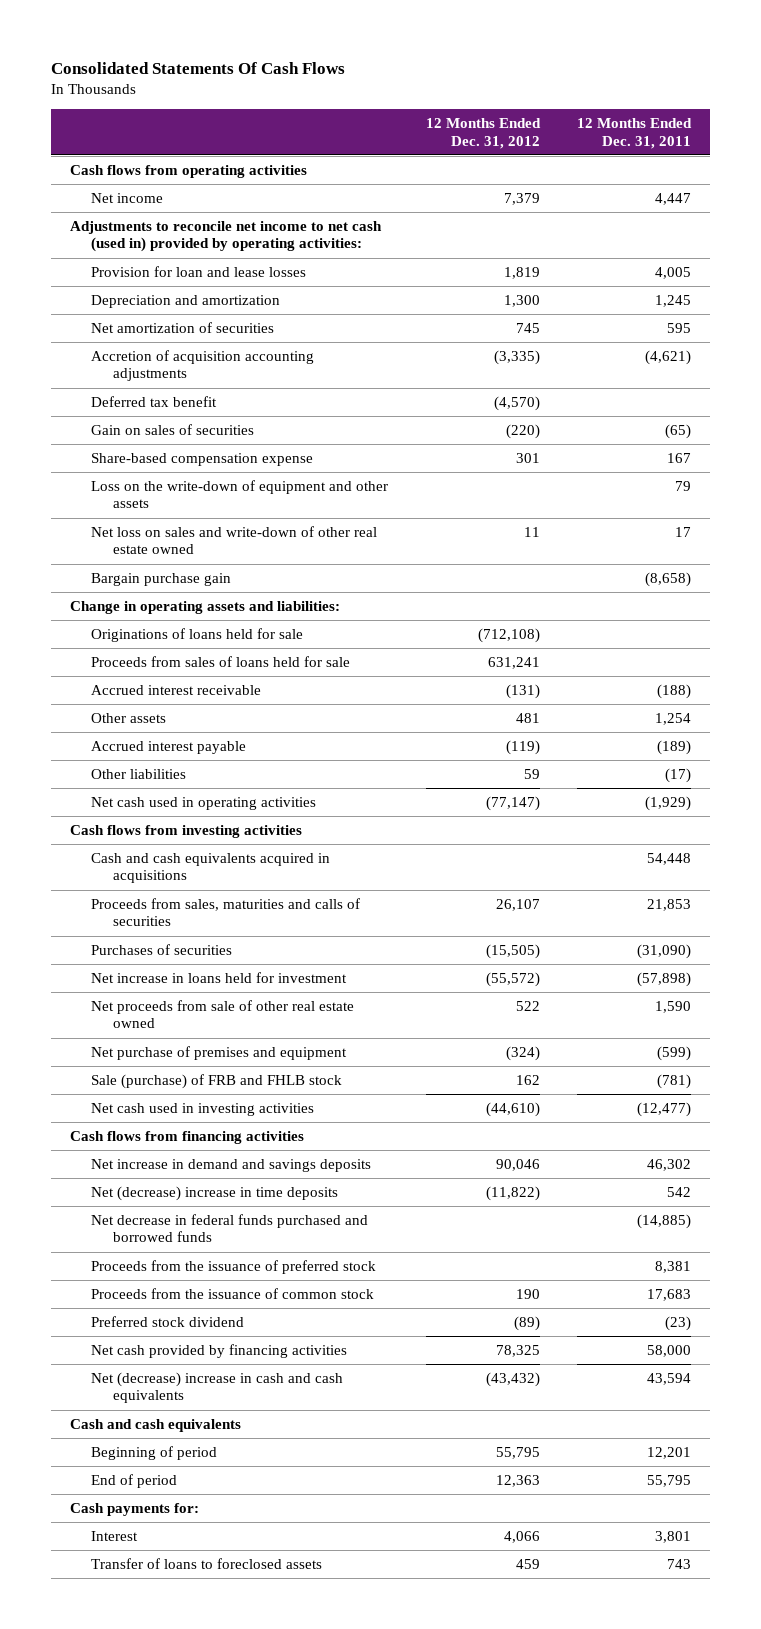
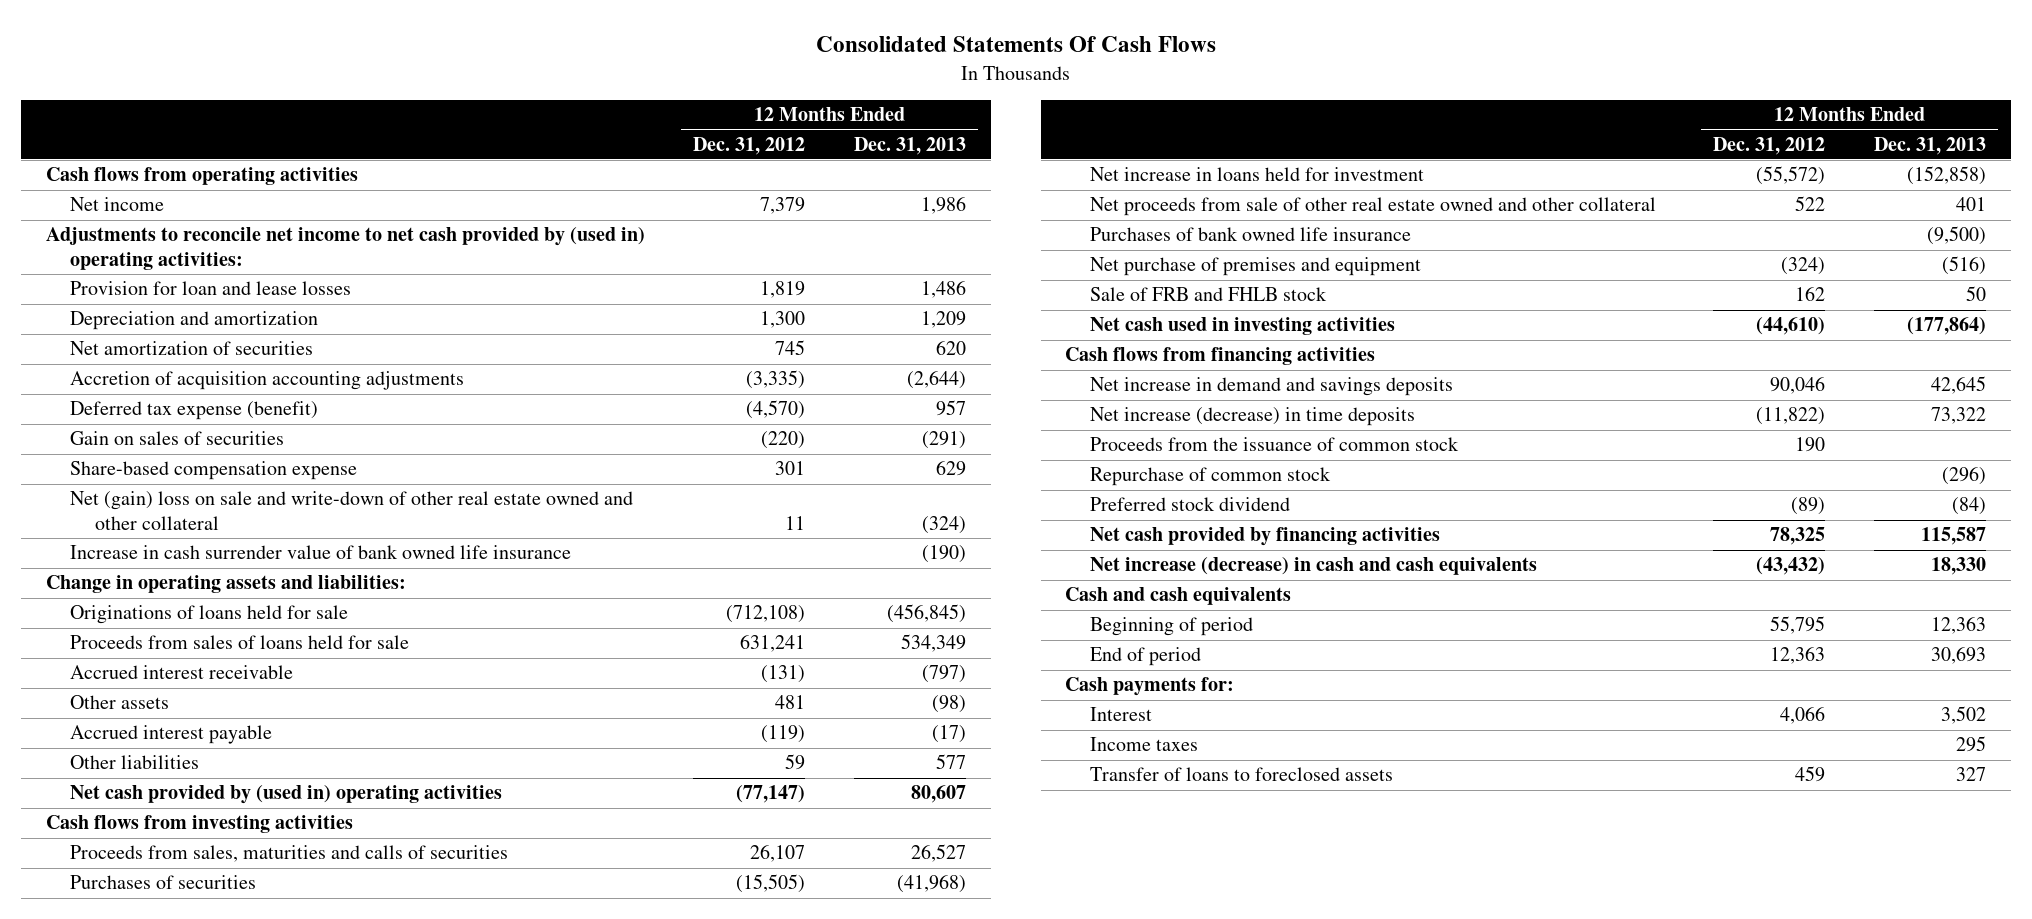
- | 12 Months Ended Dec. 31, 2012 | 12 Months Ended Dec. 31, 2011
+ | 12 Months Ended Dec. 31, 2012 | 12 Months Ended Dec. 31, 2013
- Adjustments to reconcile net income to net cash (used in) provided by operating activities:
+ Adjustments to reconcile net income to net cash provided by (used in) operating activities:
- Deferred tax benefit | (4,570) |
+ Deferred tax expense (benefit) | (4,570) | 957
- Loss on the write-down of equipment and other assets | | 79
- Net loss on sales and write-down of other real estate owned | 11 | 17
- Bargain purchase gain | | (8,658)
+ Net (gain) loss on sale and write-down of other real estate owned and other collateral | 11 | (324)
+ Increase in cash surrender value of bank owned life insurance | | (190)
- Net cash used in operating activities | (77,147) | (1,929)
+ Net cash provided by (used in) operating activities | (77,147) | 80,607
- Cash and cash equivalents acquired in acquisitions | | 54,448
- Net proceeds from sale of other real estate owned | 522 | 1,590
+ Net proceeds from sale of other real estate owned and other collateral | 522 | 401
+ Purchases of bank owned life insurance | | (9,500)
- Sale (purchase) of FRB and FHLB stock | 162 | (781)
+ Sale of FRB and FHLB stock | 162 | 50
- Net (decrease) increase in time deposits | (11,822) | 542
- Net decrease in federal funds purchased and borrowed funds | | (14,885)
- Proceeds from the issuance of preferred stock | | 8,381
+ Net increase (decrease) in time deposits | (11,822) | 73,322
+ Repurchase of common stock | | (296)
- Net (decrease) increase in cash and cash equivalents | (43,432) | 43,594
+ Net increase (decrease) in cash and cash equivalents | (43,432) | 18,330
+ Income taxes | | 295

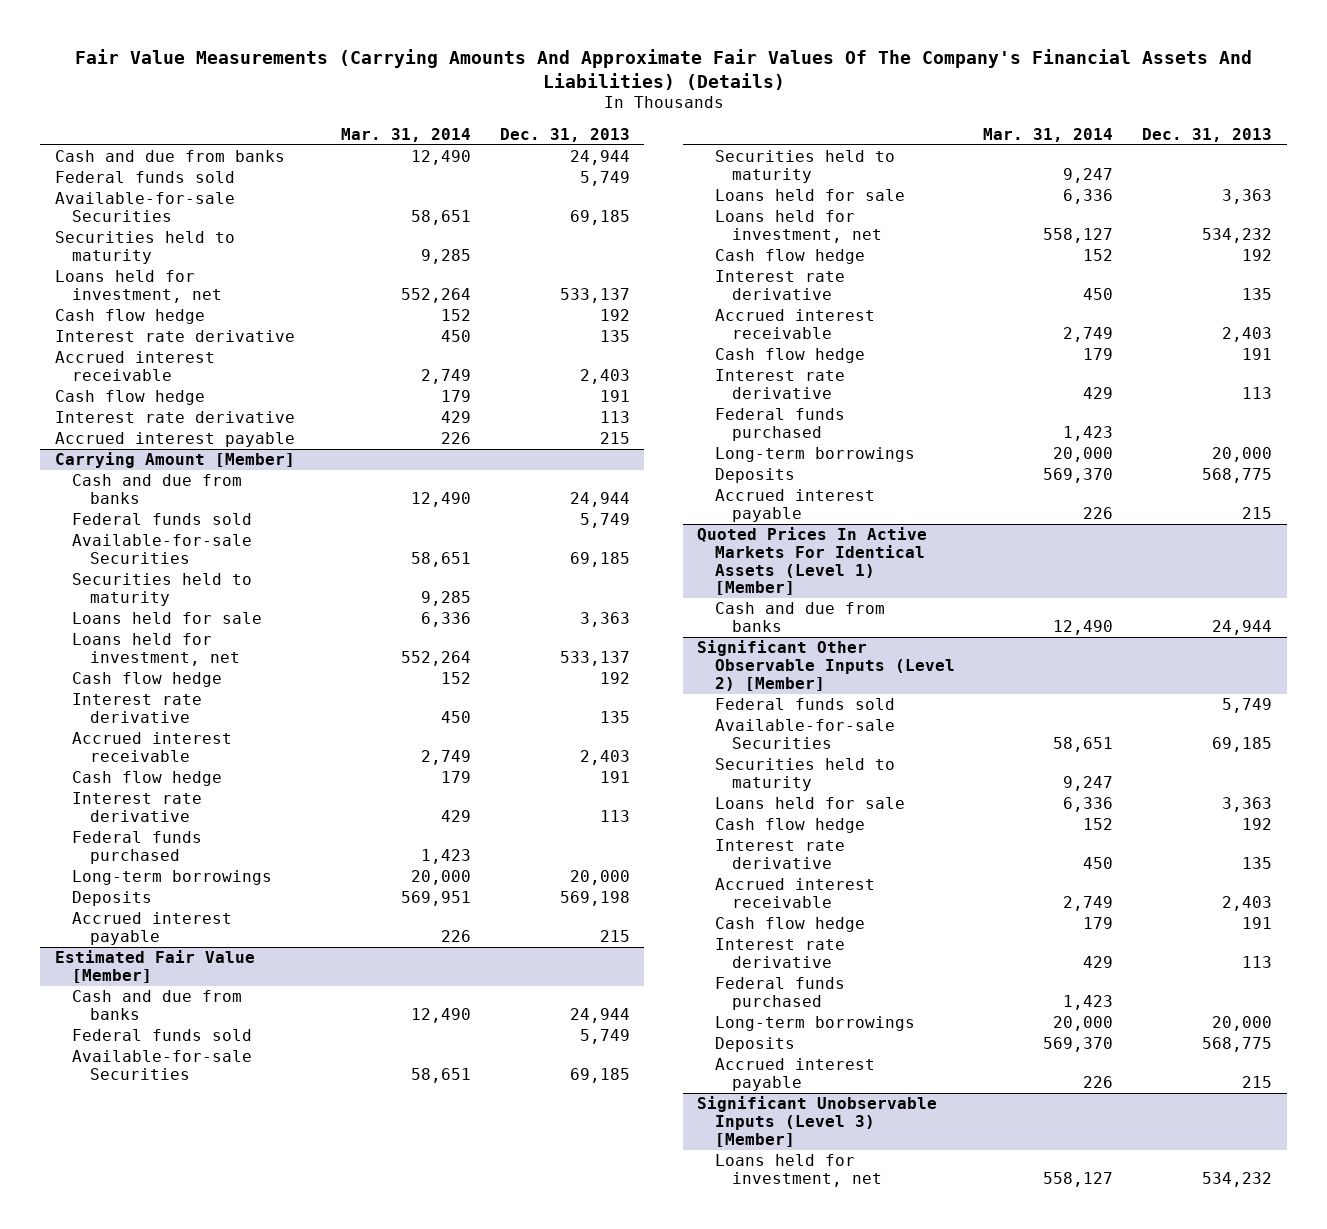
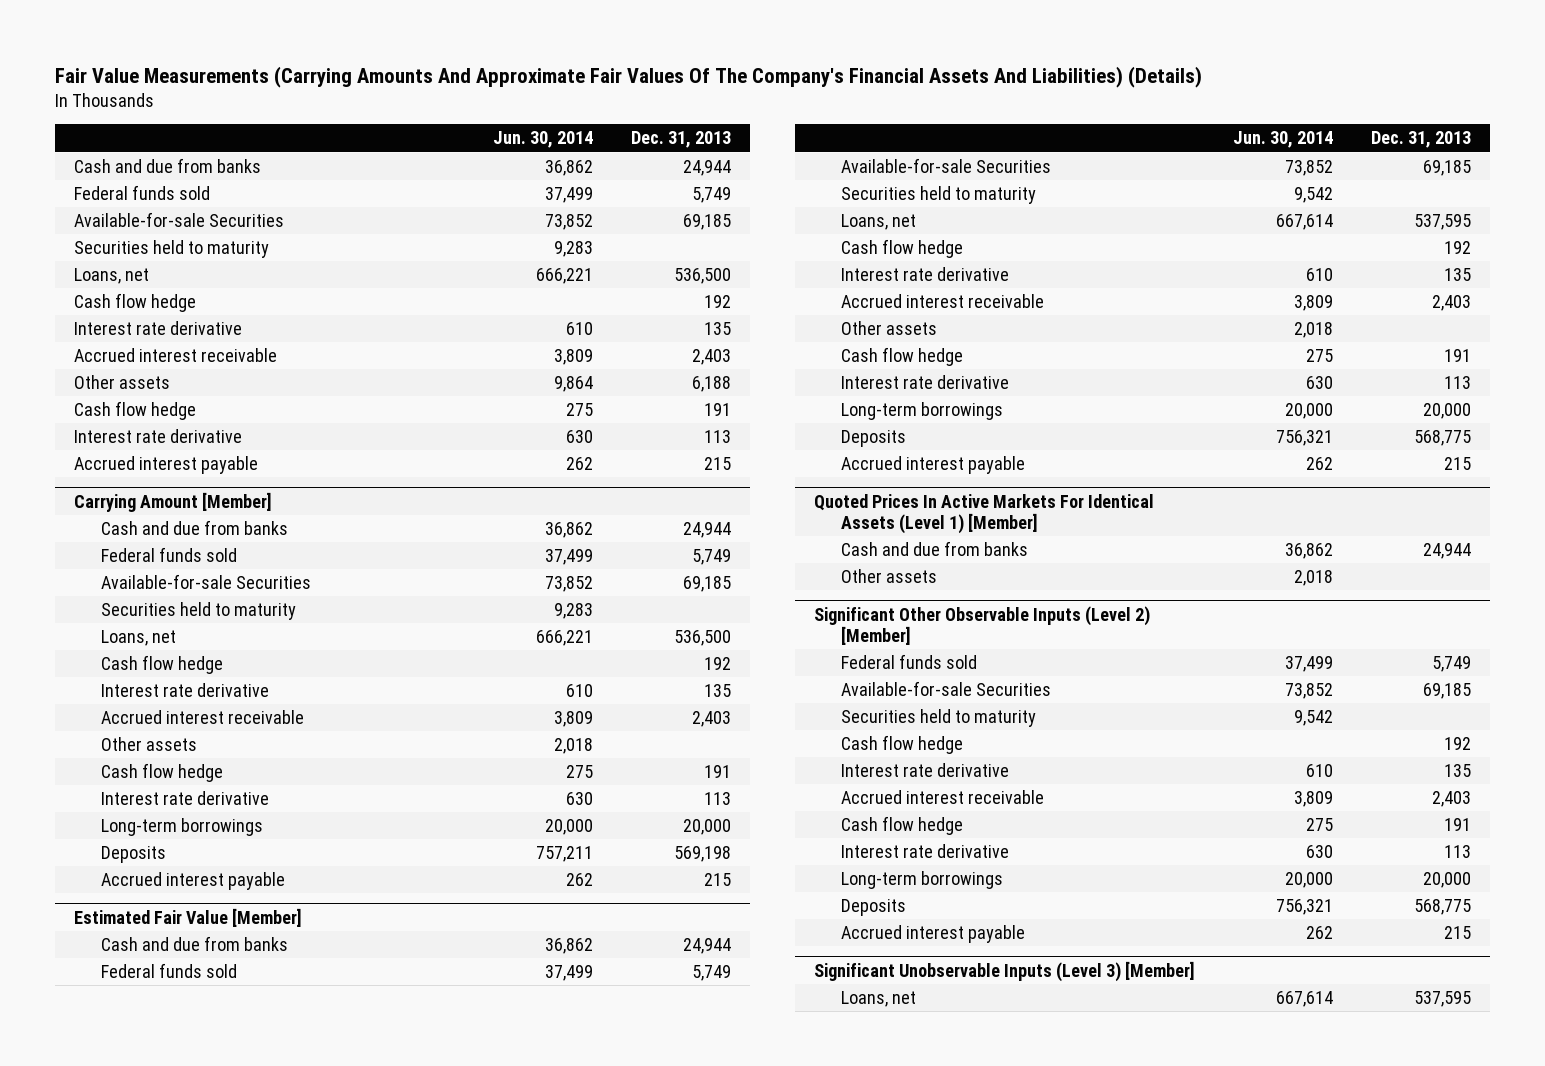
- | Mar. 31, 2014 | Dec. 31, 2013
+ | Jun. 30, 2014 | Dec. 31, 2013
- Loans held for investment, net | 552,264 | 533,137
+ Loans, net | 666,221 | 536,500
+ Other assets | 9,864 | 6,188
@ Carrying Amount [Member]
- Loans held for sale | 6,336 | 3,363
- Loans held for investment, net | 552,264 | 533,137
+ Loans, net | 666,221 | 536,500
+ Other assets | 2,018 |
- Federal funds purchased | 1,423 |
@ Estimated Fair Value [Member]
- Loans held for sale | 6,336 | 3,363
- Loans held for investment, net | 558,127 | 534,232
+ Loans, net | 667,614 | 537,595
+ Other assets | 2,018 |
- Federal funds purchased | 1,423 |
@ Quoted Prices In Active Markets For Identical Assets (Level 1) [Member]
+ Other assets | 2,018 |
@ Significant Other Observable Inputs (Level 2) [Member]
- Loans held for sale | 6,336 | 3,363
- Federal funds purchased | 1,423 |
@ Significant Unobservable Inputs (Level 3) [Member]
- Loans held for investment, net | 558,127 | 534,232
+ Loans, net | 667,614 | 537,595

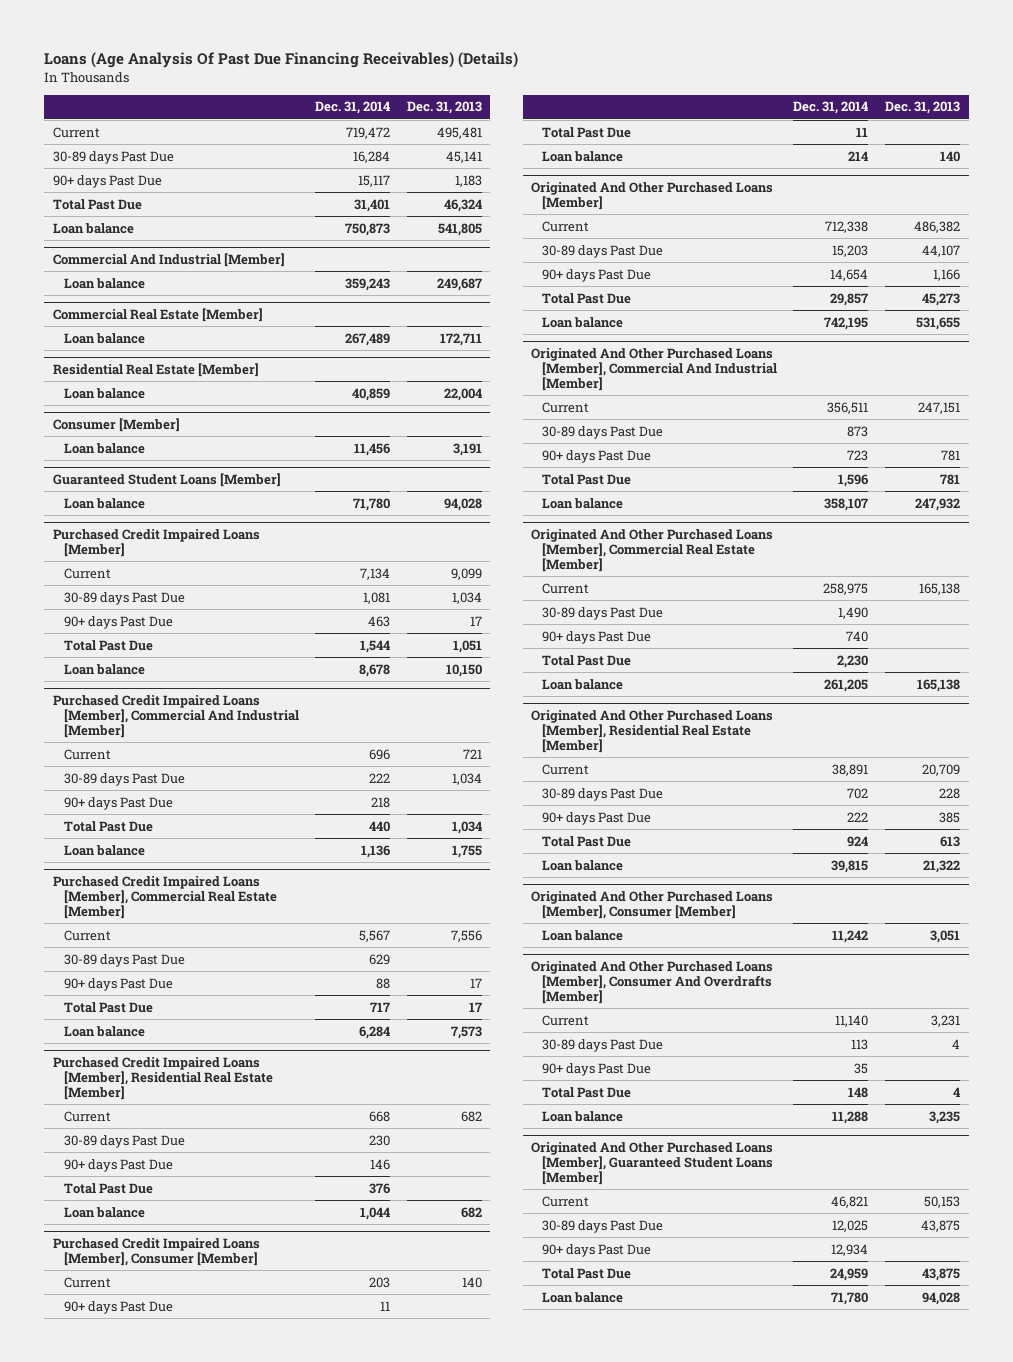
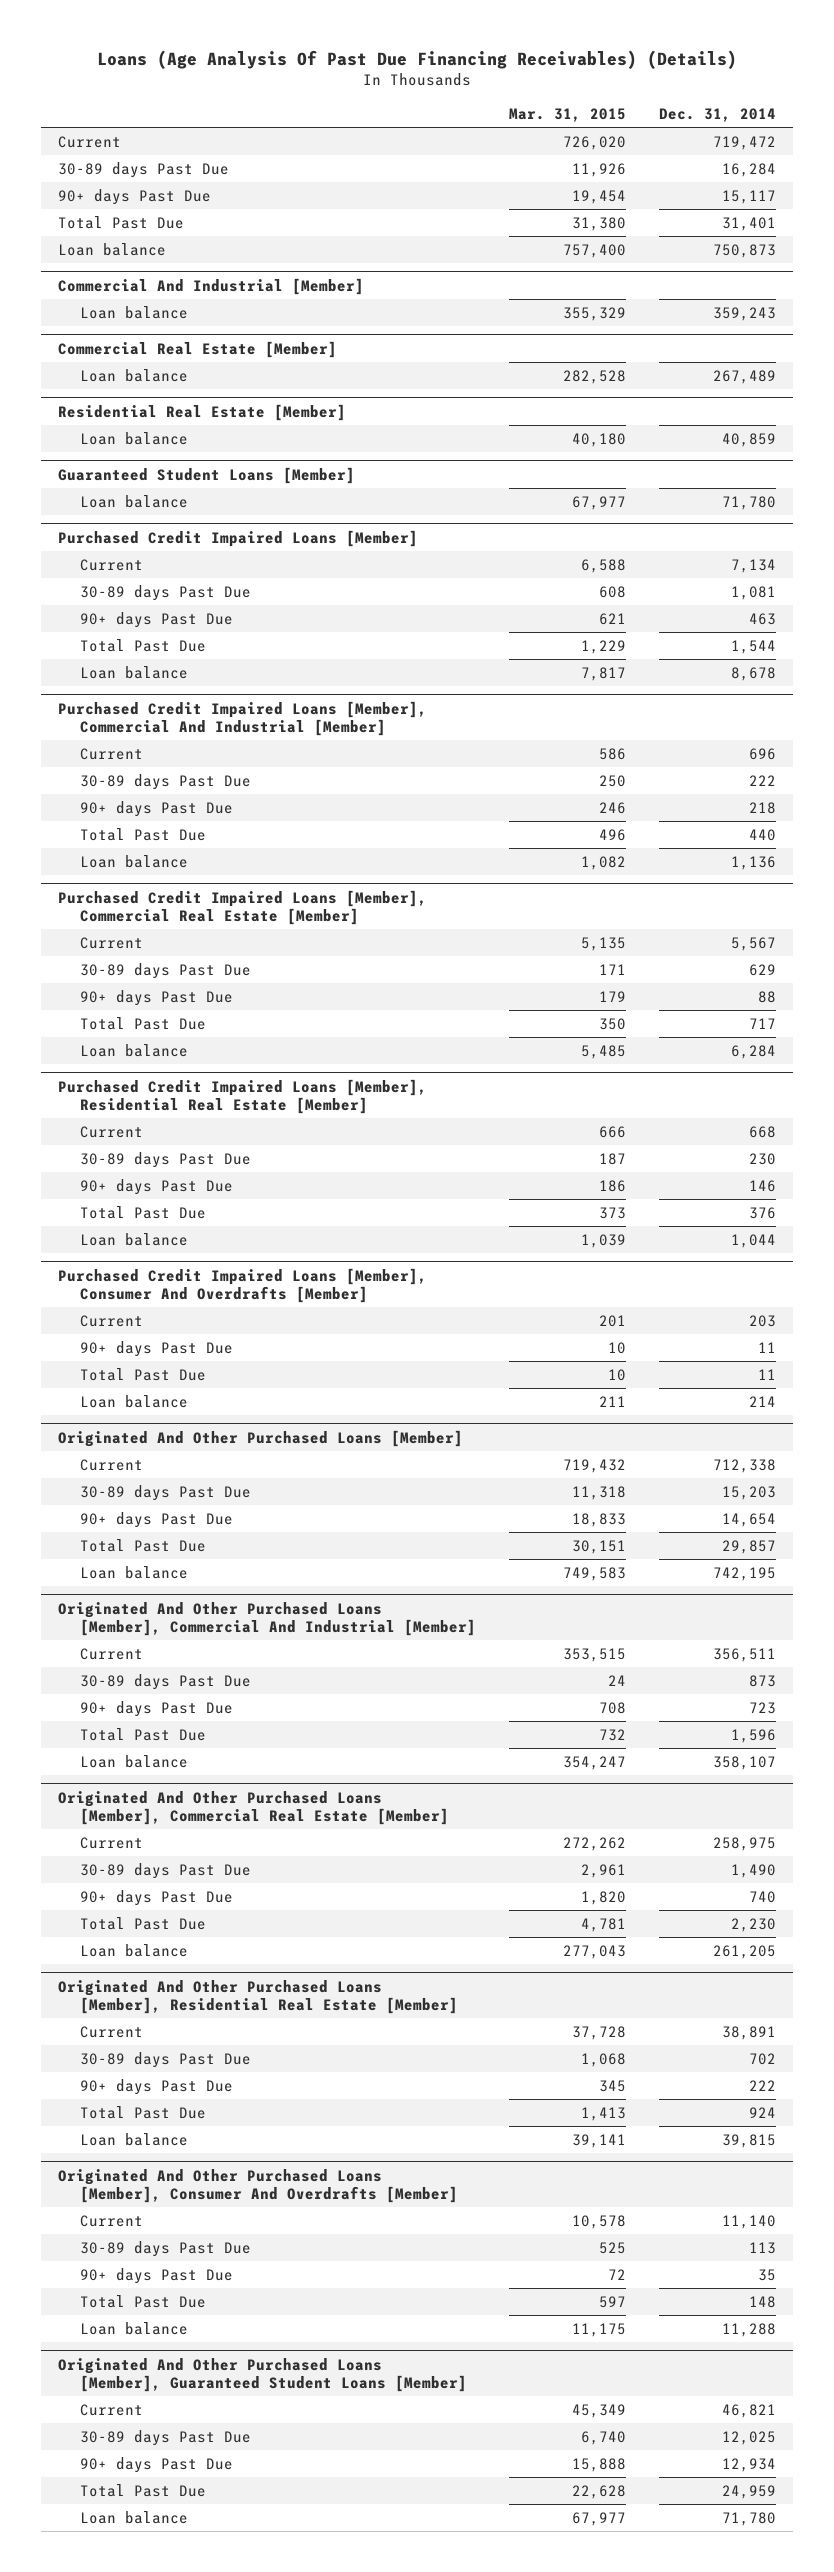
- | Dec. 31, 2014 | Dec. 31, 2013
+ | Mar. 31, 2015 | Dec. 31, 2014
- Consumer [Member]
- Loan balance | 11,456 | 3,191
- Purchased Credit Impaired Loans [Member], Consumer [Member]
+ Purchased Credit Impaired Loans [Member], Consumer And Overdrafts [Member]
- Originated And Other Purchased Loans [Member], Consumer [Member]
- Loan balance | 11,242 | 3,051

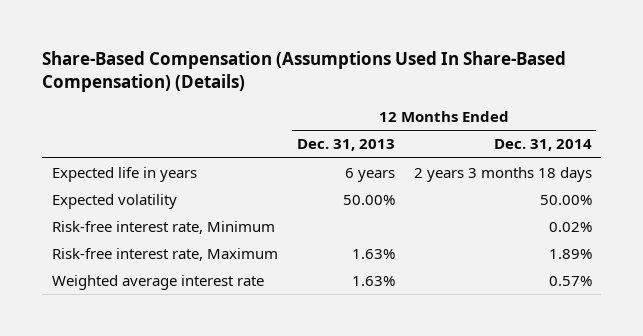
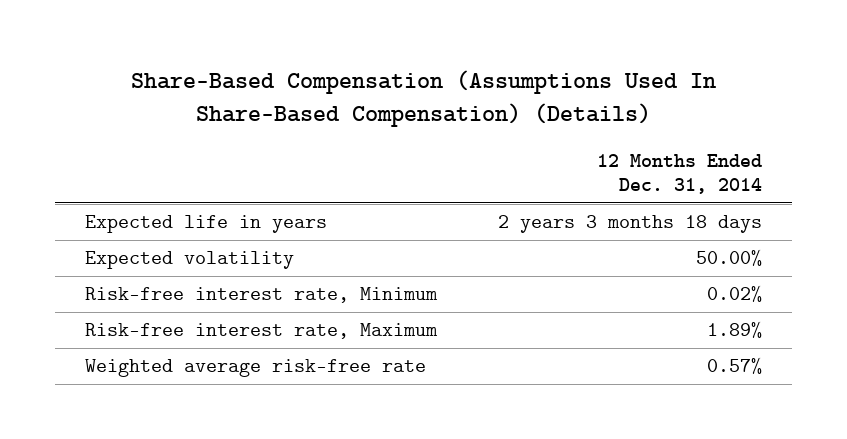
- | 12 Months Ended Dec. 31, 2013 | 12 Months Ended Dec. 31, 2014
+ | 12 Months Ended Dec. 31, 2014
- Weighted average interest rate | 1.63% | 0.57%
+ Weighted average risk-free rate | 0.57%

